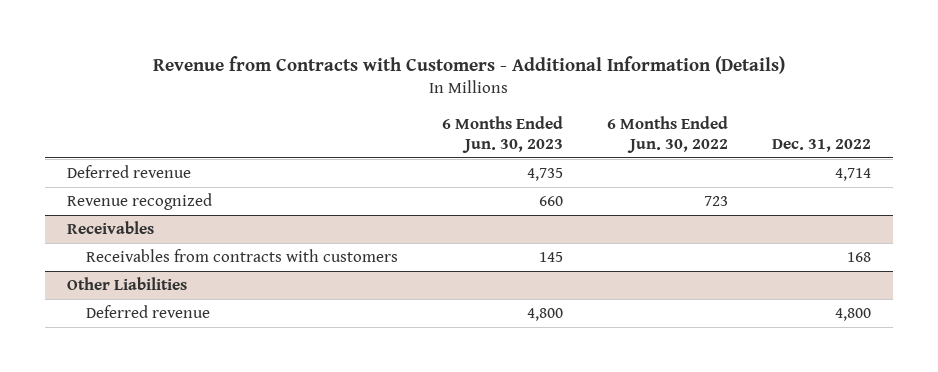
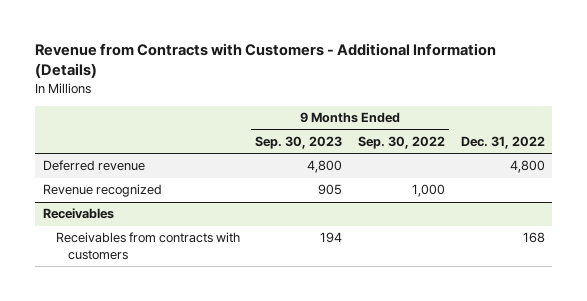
- | 6 Months Ended Jun. 30, 2023 | 6 Months Ended Jun. 30, 2022 | Dec. 31, 2022
+ | 9 Months Ended Sep. 30, 2023 | 9 Months Ended Sep. 30, 2022 | Dec. 31, 2022
- Deferred revenue | 4,735 | | 4,714
+ Deferred revenue | 4,800 | | 4,800
- Other Liabilities
- Deferred revenue | 4,800 | | 4,800

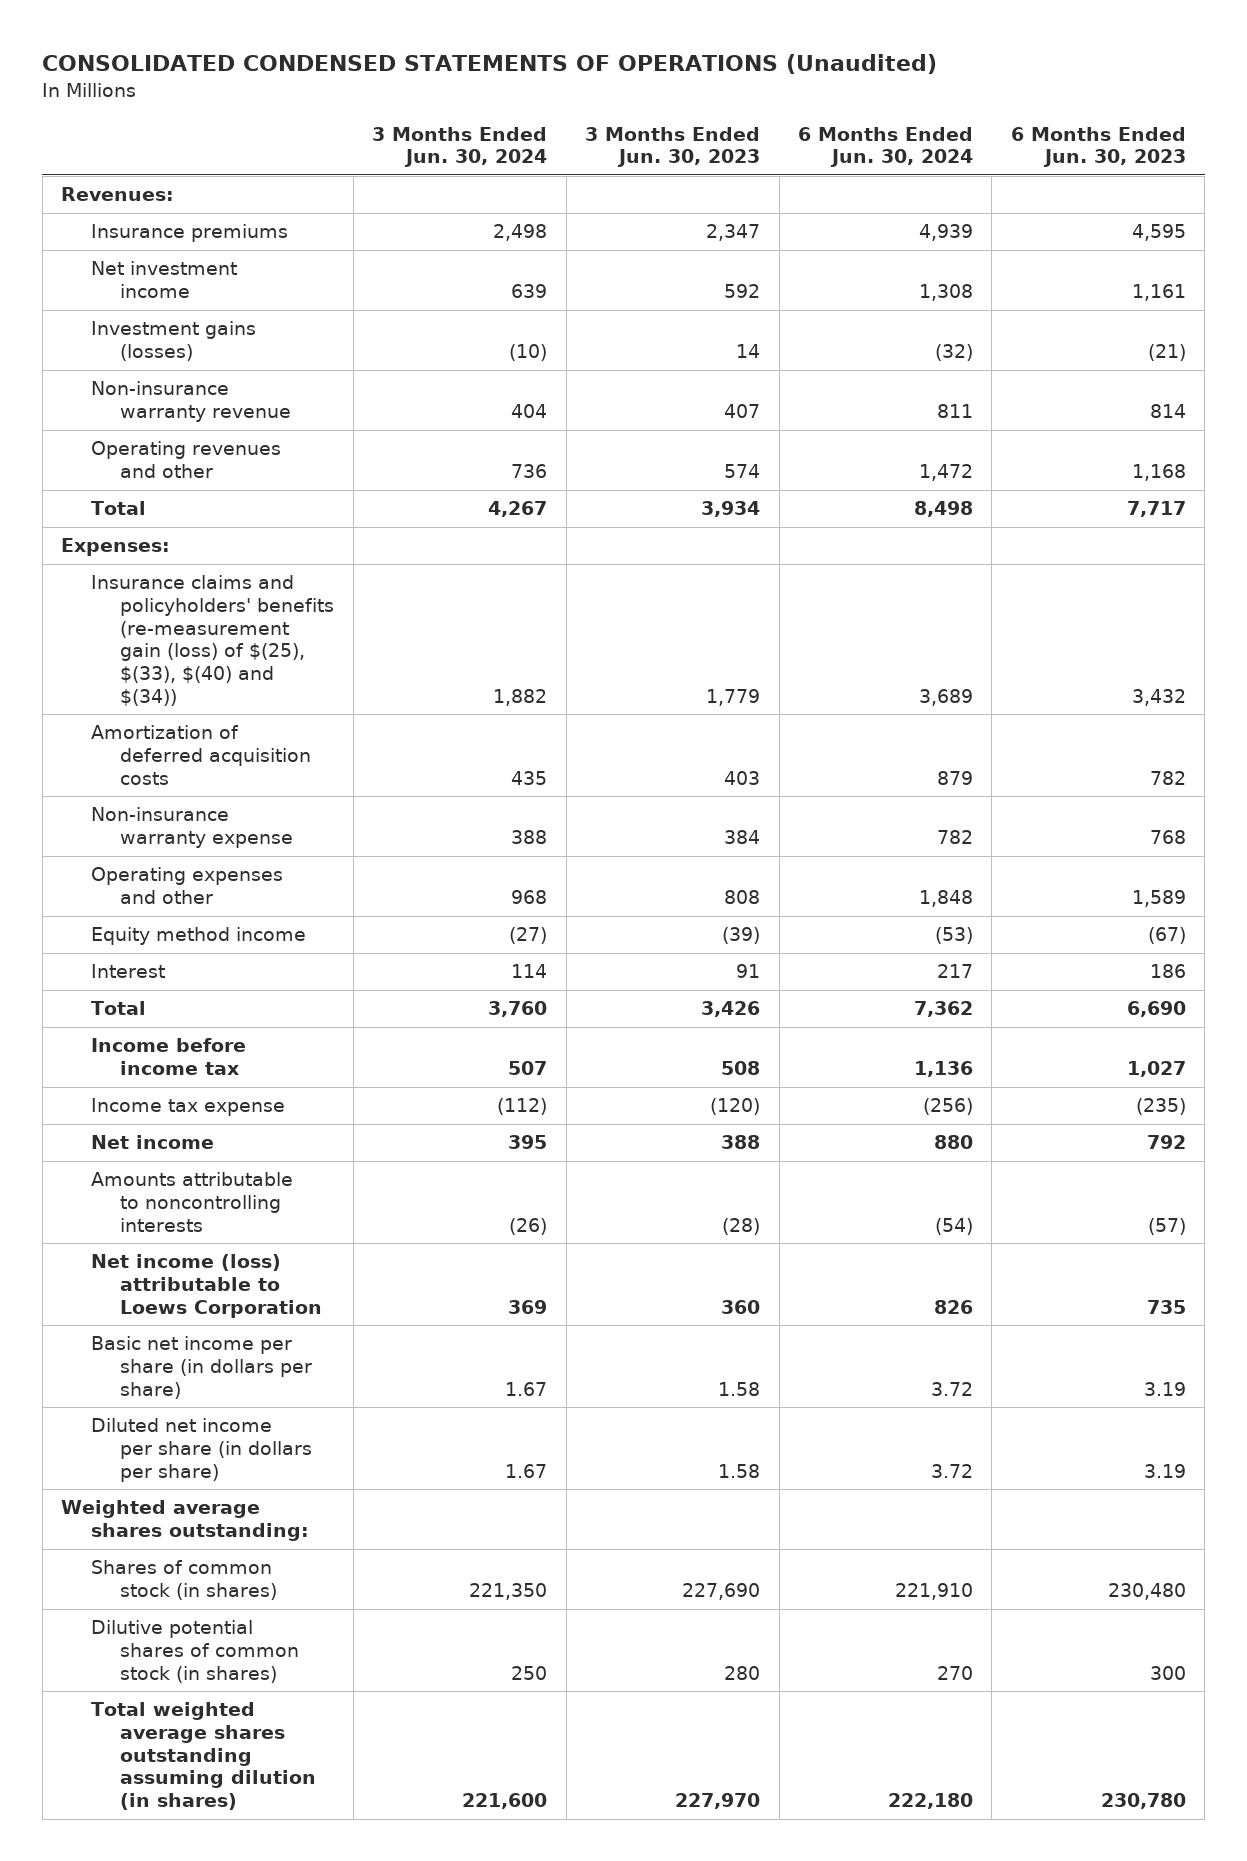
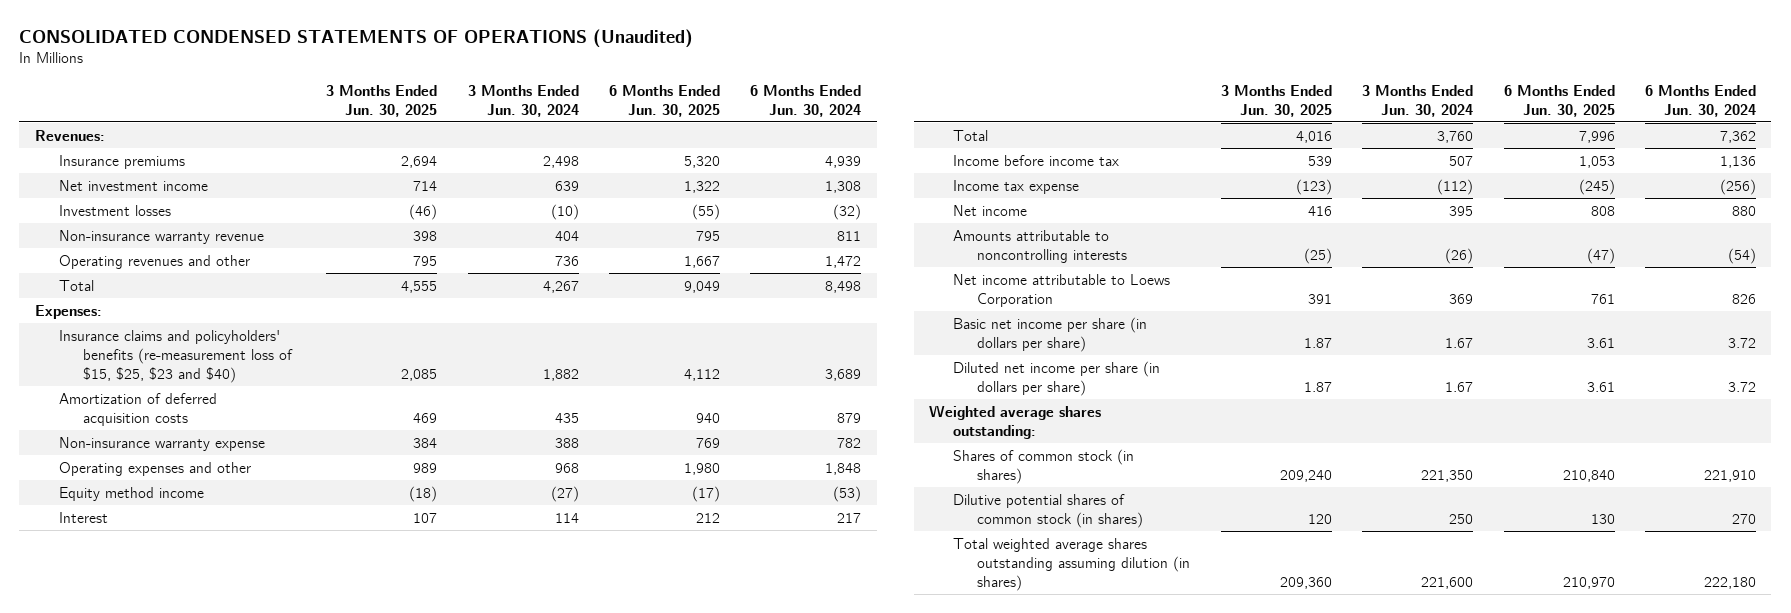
- | 3 Months Ended Jun. 30, 2024 | 3 Months Ended Jun. 30, 2023 | 6 Months Ended Jun. 30, 2024 | 6 Months Ended Jun. 30, 2023
+ | 3 Months Ended Jun. 30, 2025 | 3 Months Ended Jun. 30, 2024 | 6 Months Ended Jun. 30, 2025 | 6 Months Ended Jun. 30, 2024
- Investment gains (losses) | (10) | 14 | (32) | (21)
+ Investment losses | (46) | (10) | (55) | (32)
- Insurance claims and policyholders' benefits (re-measurement gain (loss) of $(25), $(33), $(40) and $(34)) | 1,882 | 1,779 | 3,689 | 3,432
+ Insurance claims and policyholders' benefits (re-measurement loss of $15, $25, $23 and $40) | 2,085 | 1,882 | 4,112 | 3,689
- Net income (loss) attributable to Loews Corporation | 369 | 360 | 826 | 735
+ Net income attributable to Loews Corporation | 391 | 369 | 761 | 826

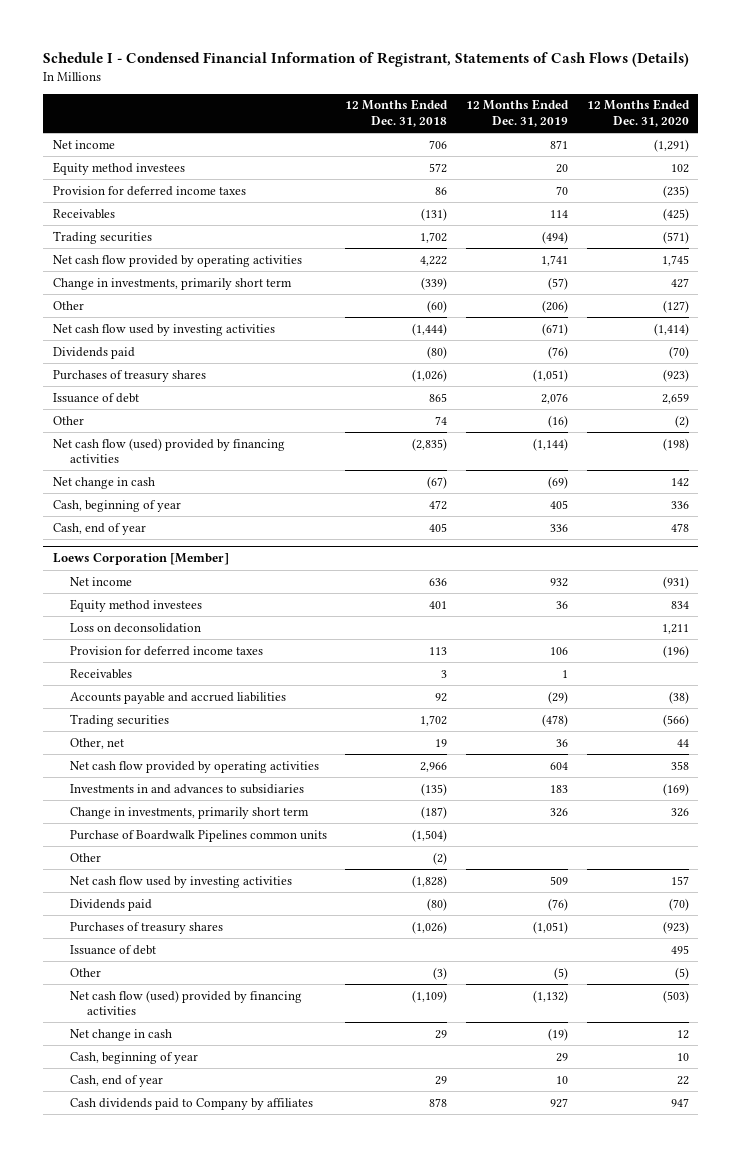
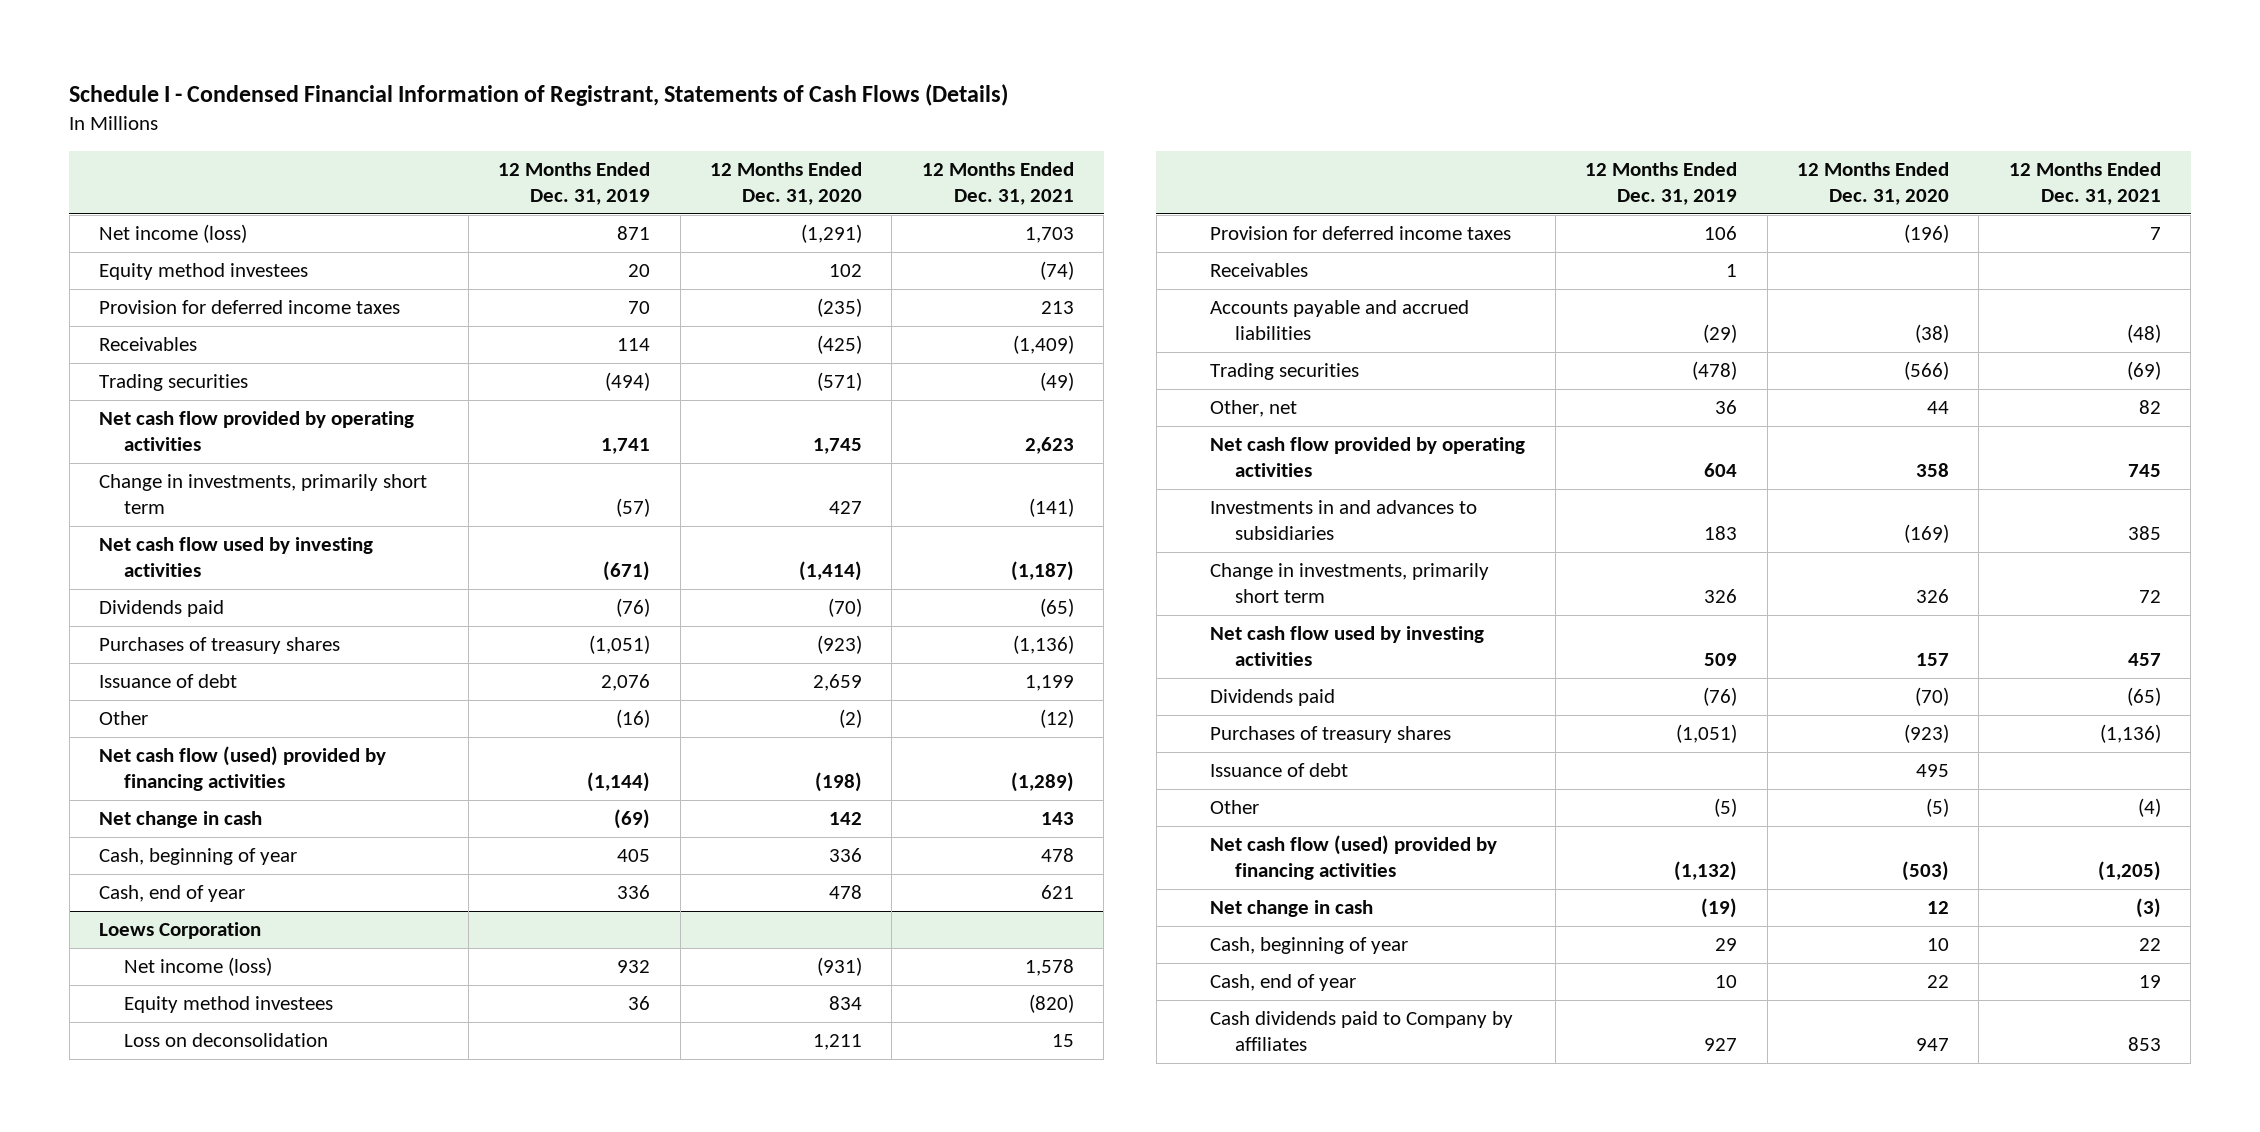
- | 12 Months Ended Dec. 31, 2018 | 12 Months Ended Dec. 31, 2019 | 12 Months Ended Dec. 31, 2020
+ | 12 Months Ended Dec. 31, 2019 | 12 Months Ended Dec. 31, 2020 | 12 Months Ended Dec. 31, 2021
- Net income | 706 | 871 | (1,291)
+ Net income (loss) | 871 | (1,291) | 1,703
- Other | (60) | (206) | (127)
- Loews Corporation [Member]
- Net income | 636 | 932 | (931)
+ Loews Corporation
+ Net income (loss) | 932 | (931) | 1,578
- Purchase of Boardwalk Pipelines common units | (1,504) | |
- Other | (2) | |

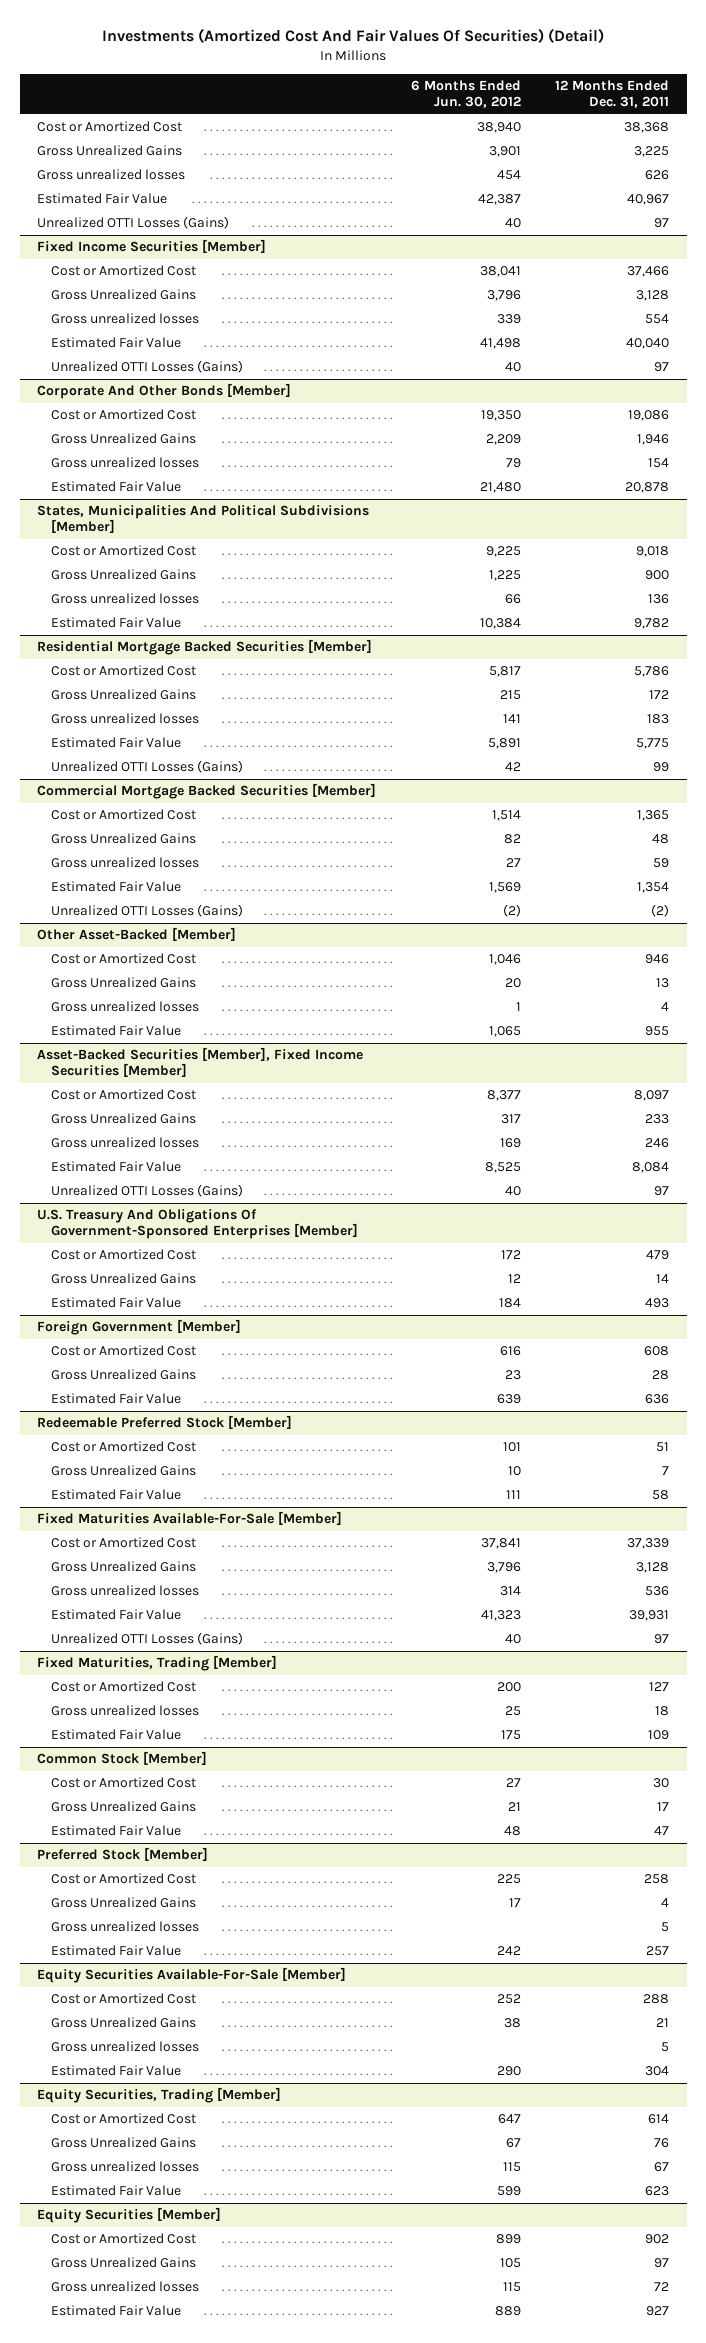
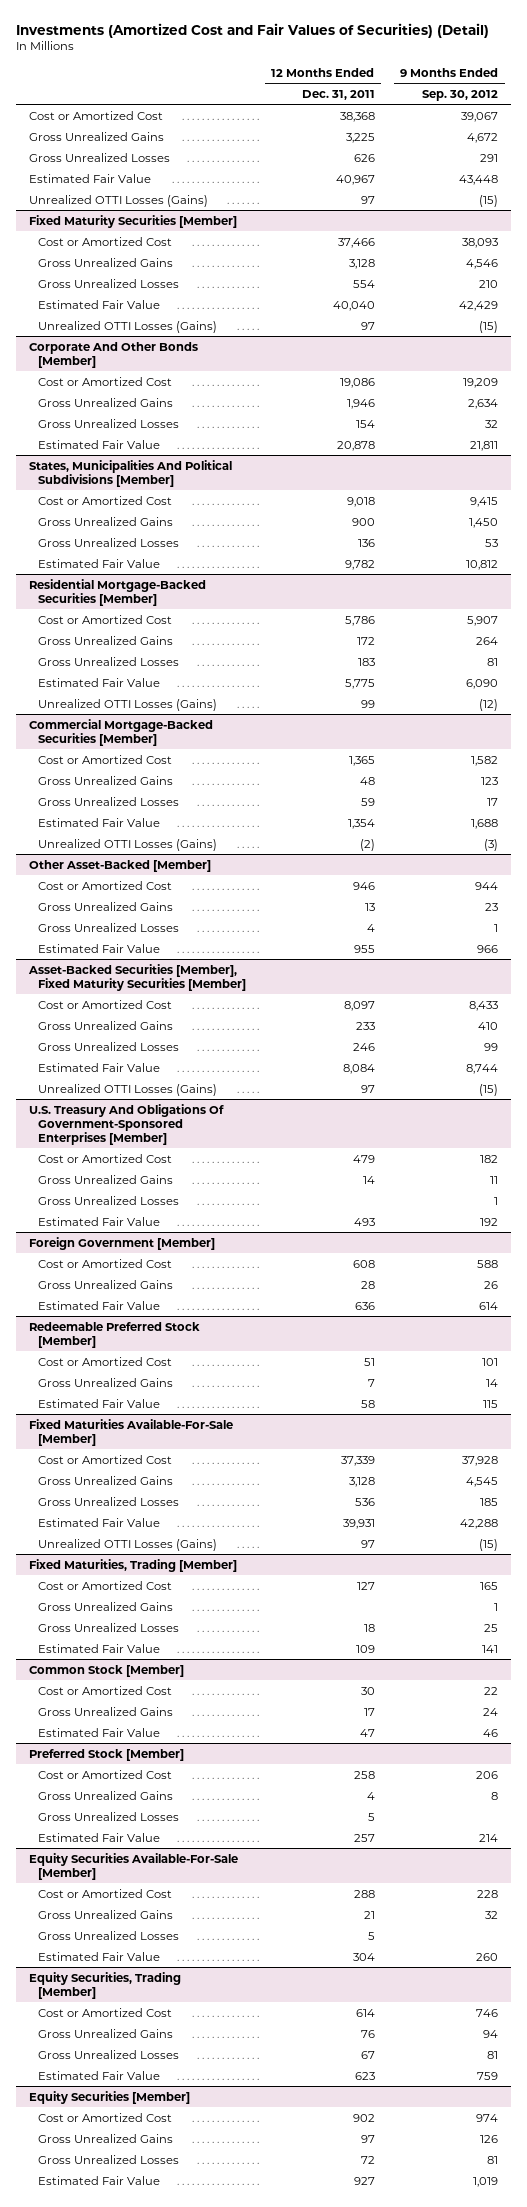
- Investments (Amortized Cost And Fair Values Of Securities) (Detail)
+ Investments (Amortized Cost and Fair Values of Securities) (Detail)
- | 6 Months Ended Jun. 30, 2012 | 12 Months Ended Dec. 31, 2011
+ | 12 Months Ended Dec. 31, 2011 | 9 Months Ended Sep. 30, 2012
- Gross unrealized losses | 454 | 626
+ Gross Unrealized Losses | 626 | 291
- Fixed Income Securities [Member]
+ Fixed Maturity Securities [Member]
- Gross unrealized losses | 339 | 554
+ Gross Unrealized Losses | 554 | 210
@ Corporate And Other Bonds [Member]
- Gross unrealized losses | 79 | 154
+ Gross Unrealized Losses | 154 | 32
@ States, Municipalities And Political Subdivisions [Member]
- Gross unrealized losses | 66 | 136
+ Gross Unrealized Losses | 136 | 53
- Residential Mortgage Backed Securities [Member]
+ Residential Mortgage-Backed Securities [Member]
- Gross unrealized losses | 141 | 183
+ Gross Unrealized Losses | 183 | 81
- Commercial Mortgage Backed Securities [Member]
+ Commercial Mortgage-Backed Securities [Member]
- Gross unrealized losses | 27 | 59
+ Gross Unrealized Losses | 59 | 17
@ Other Asset-Backed [Member]
- Gross unrealized losses | 1 | 4
+ Gross Unrealized Losses | 4 | 1
- Asset-Backed Securities [Member], Fixed Income Securities [Member]
+ Asset-Backed Securities [Member], Fixed Maturity Securities [Member]
- Gross unrealized losses | 169 | 246
+ Gross Unrealized Losses | 246 | 99
@ U.S. Treasury And Obligations Of Government-Sponsored Enterprises [Member]
+ Gross Unrealized Losses | | 1
@ Fixed Maturities Available-For-Sale [Member]
- Gross unrealized losses | 314 | 536
+ Gross Unrealized Losses | 536 | 185
@ Fixed Maturities, Trading [Member]
- Gross unrealized losses | 25 | 18
+ Gross Unrealized Gains | | 1
+ Gross Unrealized Losses | 18 | 25
@ Preferred Stock [Member]
- Gross unrealized losses | | 5
+ Gross Unrealized Losses | 5 |
@ Equity Securities Available-For-Sale [Member]
- Gross unrealized losses | | 5
+ Gross Unrealized Losses | 5 |
@ Equity Securities, Trading [Member]
- Gross unrealized losses | 115 | 67
+ Gross Unrealized Losses | 67 | 81
@ Equity Securities [Member]
- Gross unrealized losses | 115 | 72
+ Gross Unrealized Losses | 72 | 81

